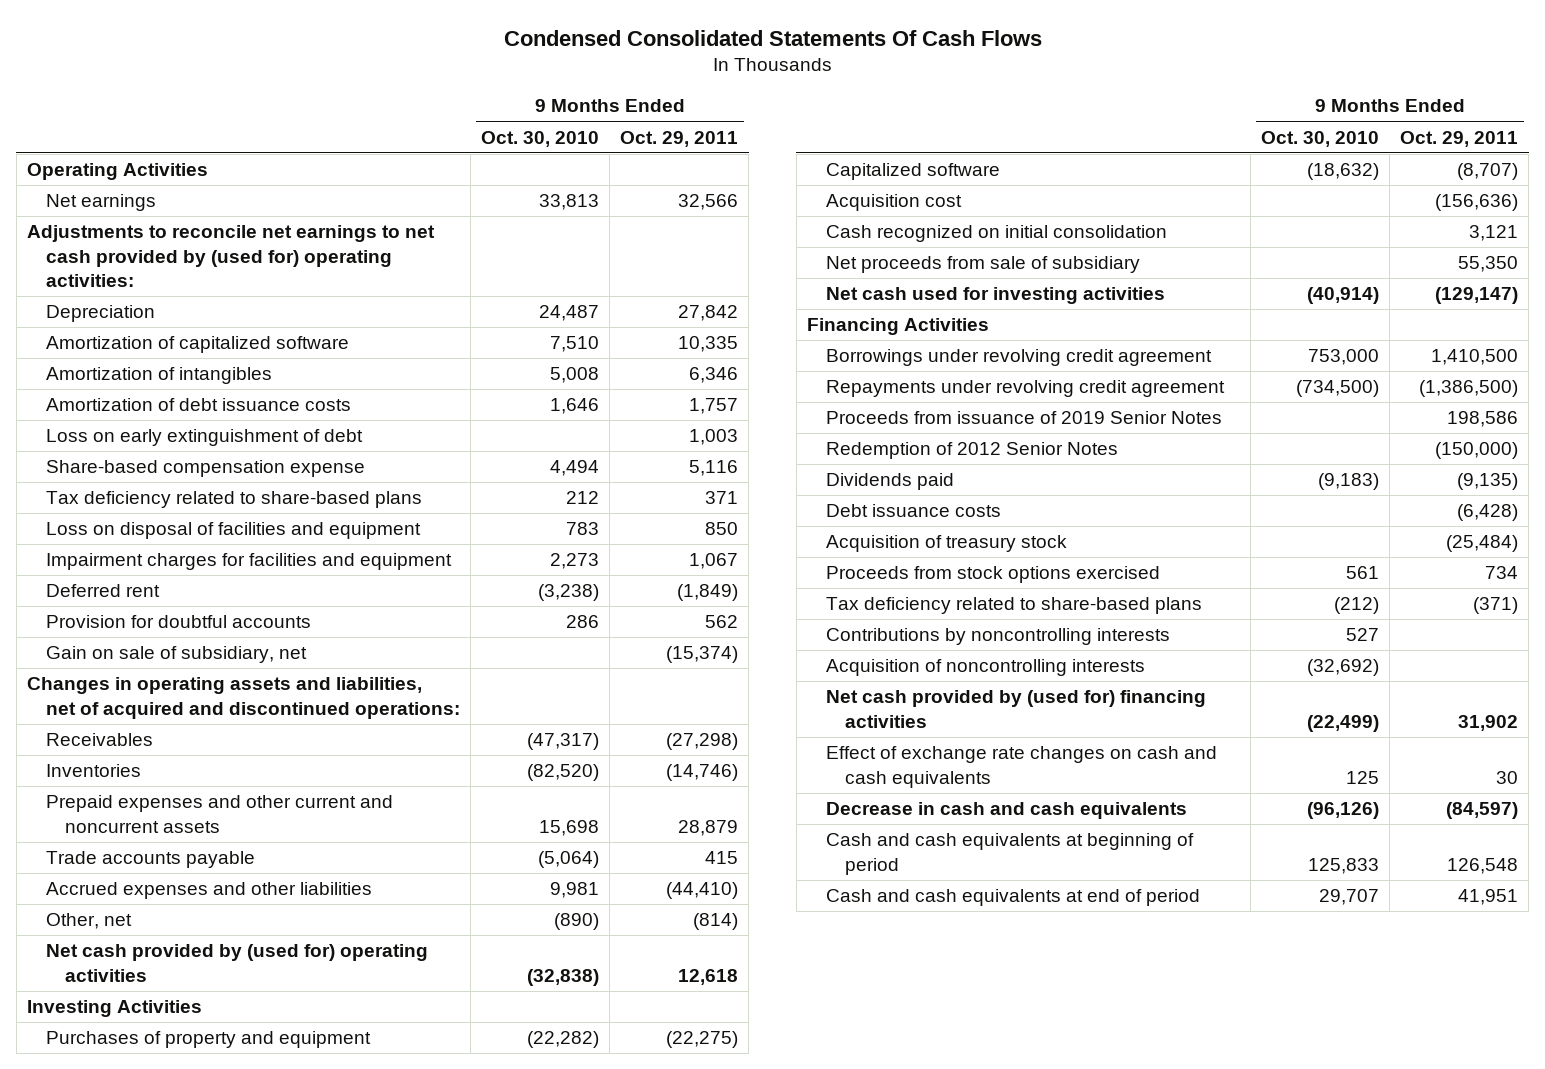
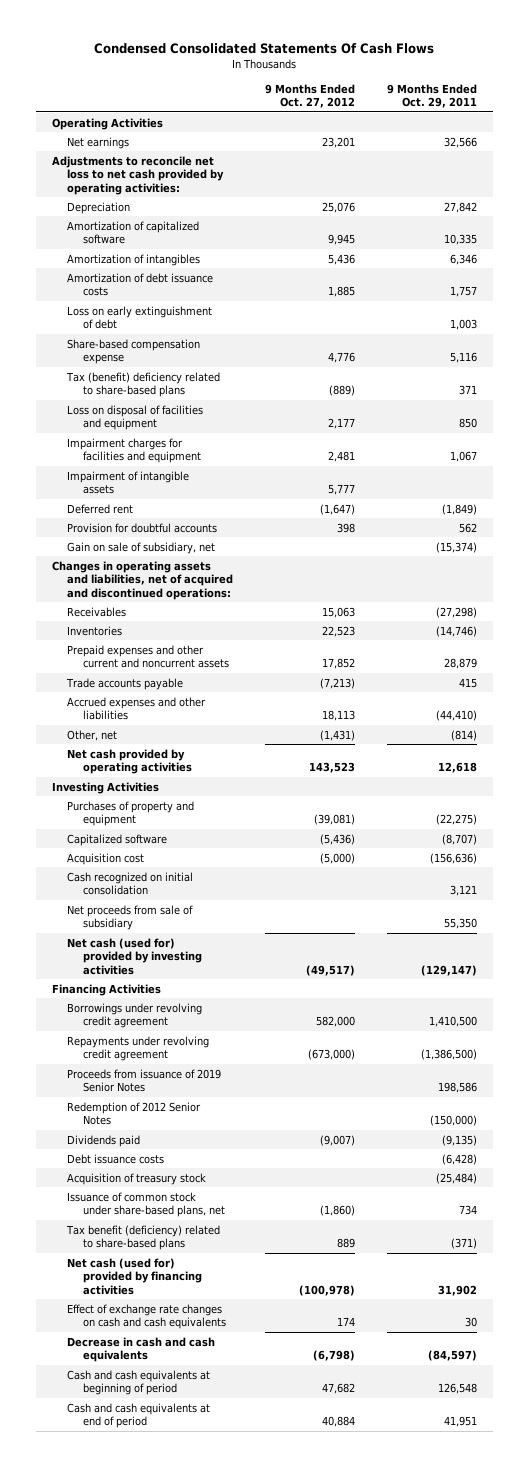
- | 9 Months Ended Oct. 30, 2010 | 9 Months Ended Oct. 29, 2011
+ | 9 Months Ended Oct. 27, 2012 | 9 Months Ended Oct. 29, 2011
- Adjustments to reconcile net earnings to net cash provided by (used for) operating activities:
+ Adjustments to reconcile net loss to net cash provided by operating activities:
- Tax deficiency related to share-based plans | 212 | 371
+ Tax (benefit) deficiency related to share-based plans | (889) | 371
+ Impairment of intangible assets | 5,777 |
- Net cash provided by (used for) operating activities | (32,838) | 12,618
+ Net cash provided by operating activities | 143,523 | 12,618
- Net cash used for investing activities | (40,914) | (129,147)
+ Net cash (used for) provided by investing activities | (49,517) | (129,147)
- Proceeds from stock options exercised | 561 | 734
- Tax deficiency related to share-based plans | (212) | (371)
- Contributions by noncontrolling interests | 527 |
- Acquisition of noncontrolling interests | (32,692) |
- Net cash provided by (used for) financing activities | (22,499) | 31,902
+ Issuance of common stock under share-based plans, net | (1,860) | 734
+ Tax benefit (deficiency) related to share-based plans | 889 | (371)
+ Net cash (used for) provided by financing activities | (100,978) | 31,902

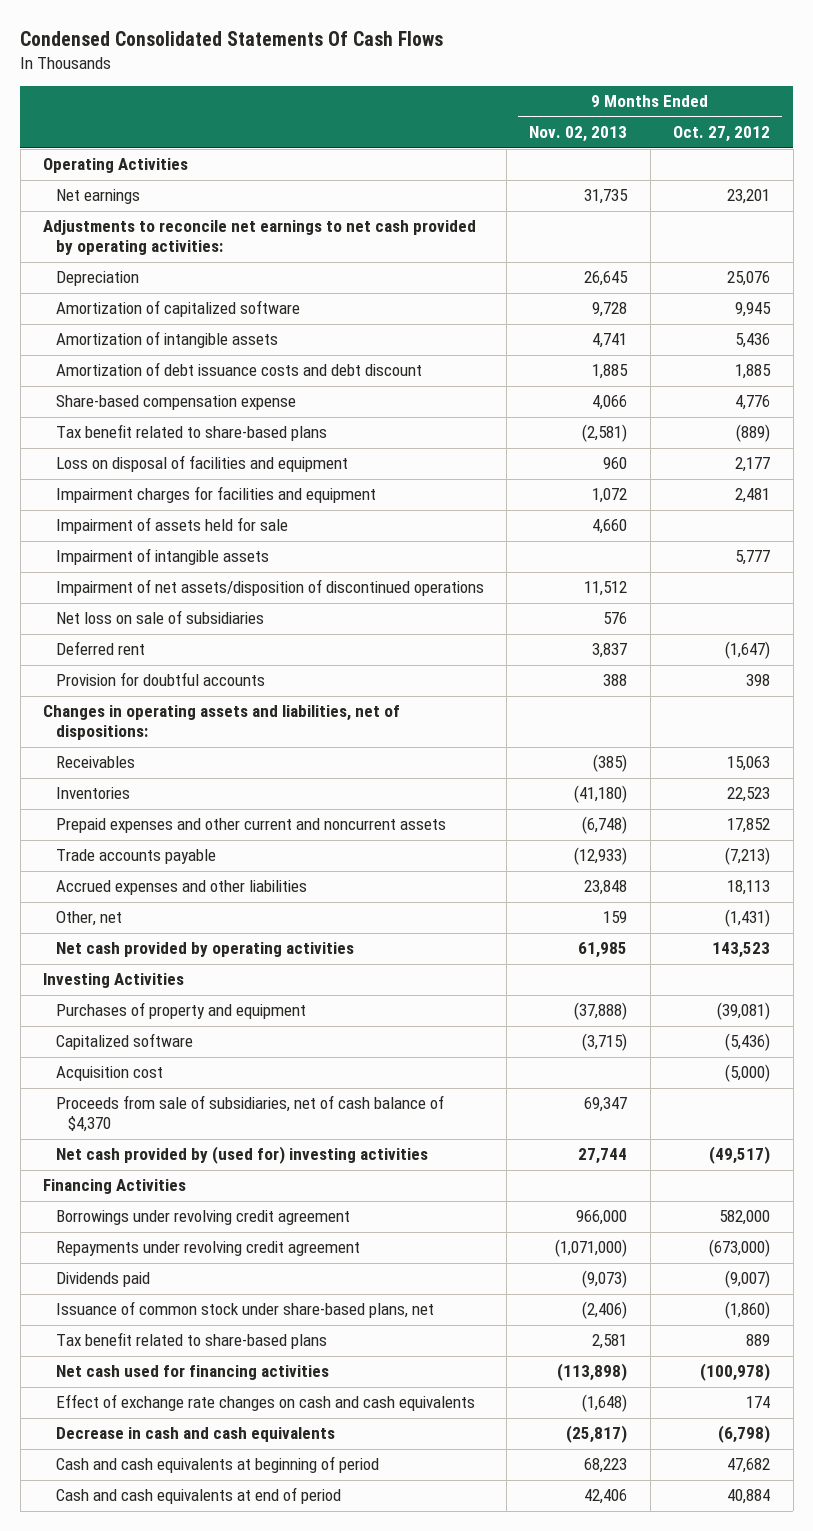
- | 9 Months Ended Oct. 27, 2012 | 9 Months Ended Oct. 29, 2011
+ | 9 Months Ended Nov. 02, 2013 | 9 Months Ended Oct. 27, 2012
- Adjustments to reconcile net loss to net cash provided by operating activities:
+ Adjustments to reconcile net earnings to net cash provided by operating activities:
- Amortization of intangibles | 5,436 | 6,346
- Amortization of debt issuance costs | 1,885 | 1,757
- Loss on early extinguishment of debt | | 1,003
+ Amortization of intangible assets | 4,741 | 5,436
+ Amortization of debt issuance costs and debt discount | 1,885 | 1,885
- Tax (benefit) deficiency related to share-based plans | (889) | 371
+ Tax benefit related to share-based plans | (2,581) | (889)
+ Impairment of assets held for sale | 4,660 |
+ Impairment of net assets/disposition of discontinued operations | 11,512 |
+ Net loss on sale of subsidiaries | 576 |
- Gain on sale of subsidiary, net | | (15,374)
- Changes in operating assets and liabilities, net of acquired and discontinued operations:
+ Changes in operating assets and liabilities, net of dispositions:
- Cash recognized on initial consolidation | | 3,121
- Net proceeds from sale of subsidiary | | 55,350
- Net cash (used for) provided by investing activities | (49,517) | (129,147)
+ Proceeds from sale of subsidiaries, net of cash balance of $4,370 | 69,347 |
+ Net cash provided by (used for) investing activities | 27,744 | (49,517)
- Proceeds from issuance of 2019 Senior Notes | | 198,586
- Redemption of 2012 Senior Notes | | (150,000)
- Debt issuance costs | | (6,428)
- Acquisition of treasury stock | | (25,484)
- Tax benefit (deficiency) related to share-based plans | 889 | (371)
- Net cash (used for) provided by financing activities | (100,978) | 31,902
+ Tax benefit related to share-based plans | 2,581 | 889
+ Net cash used for financing activities | (113,898) | (100,978)

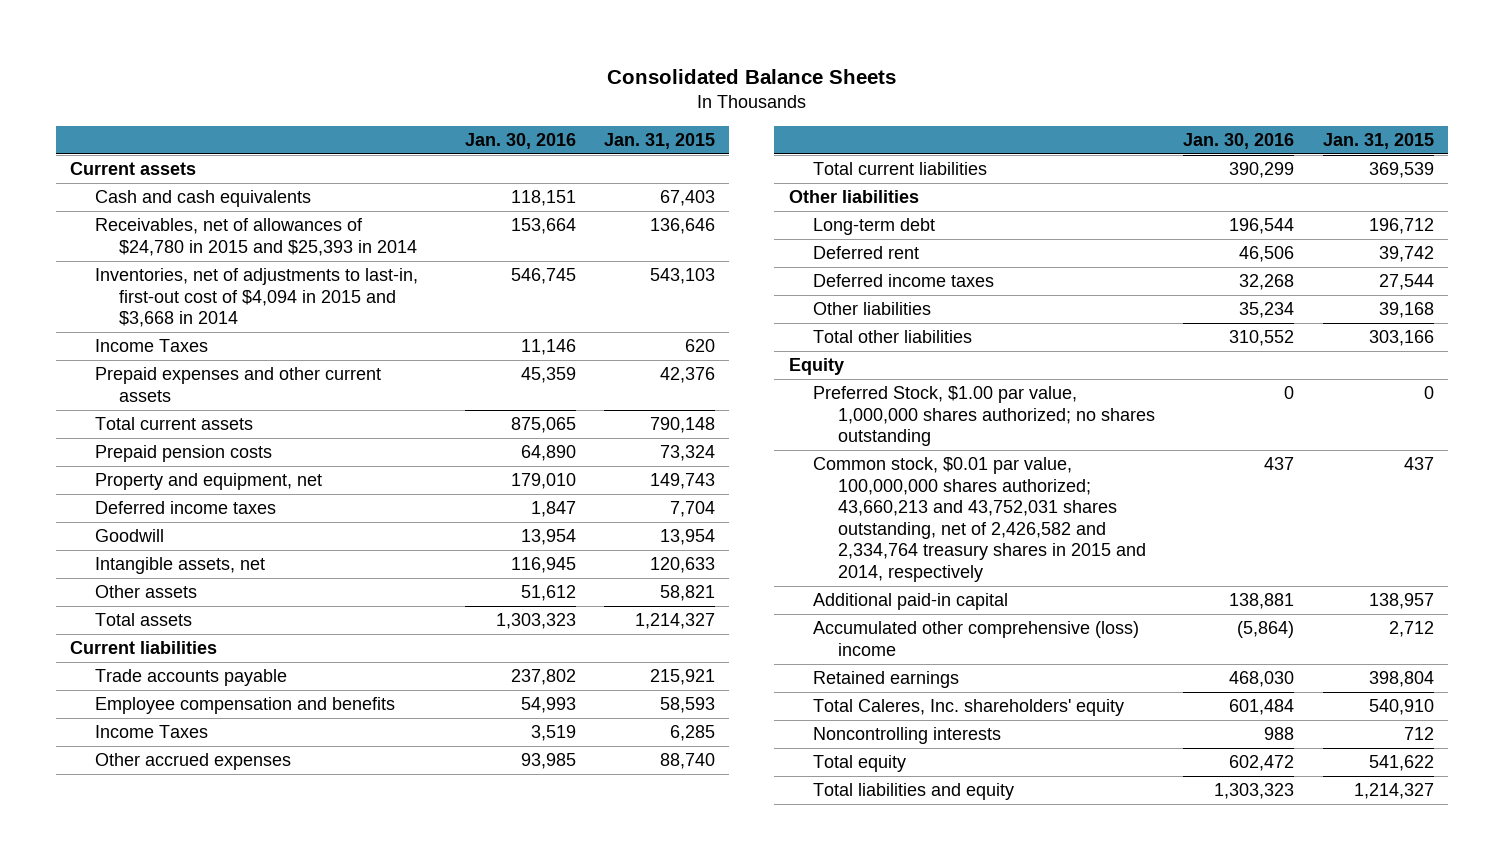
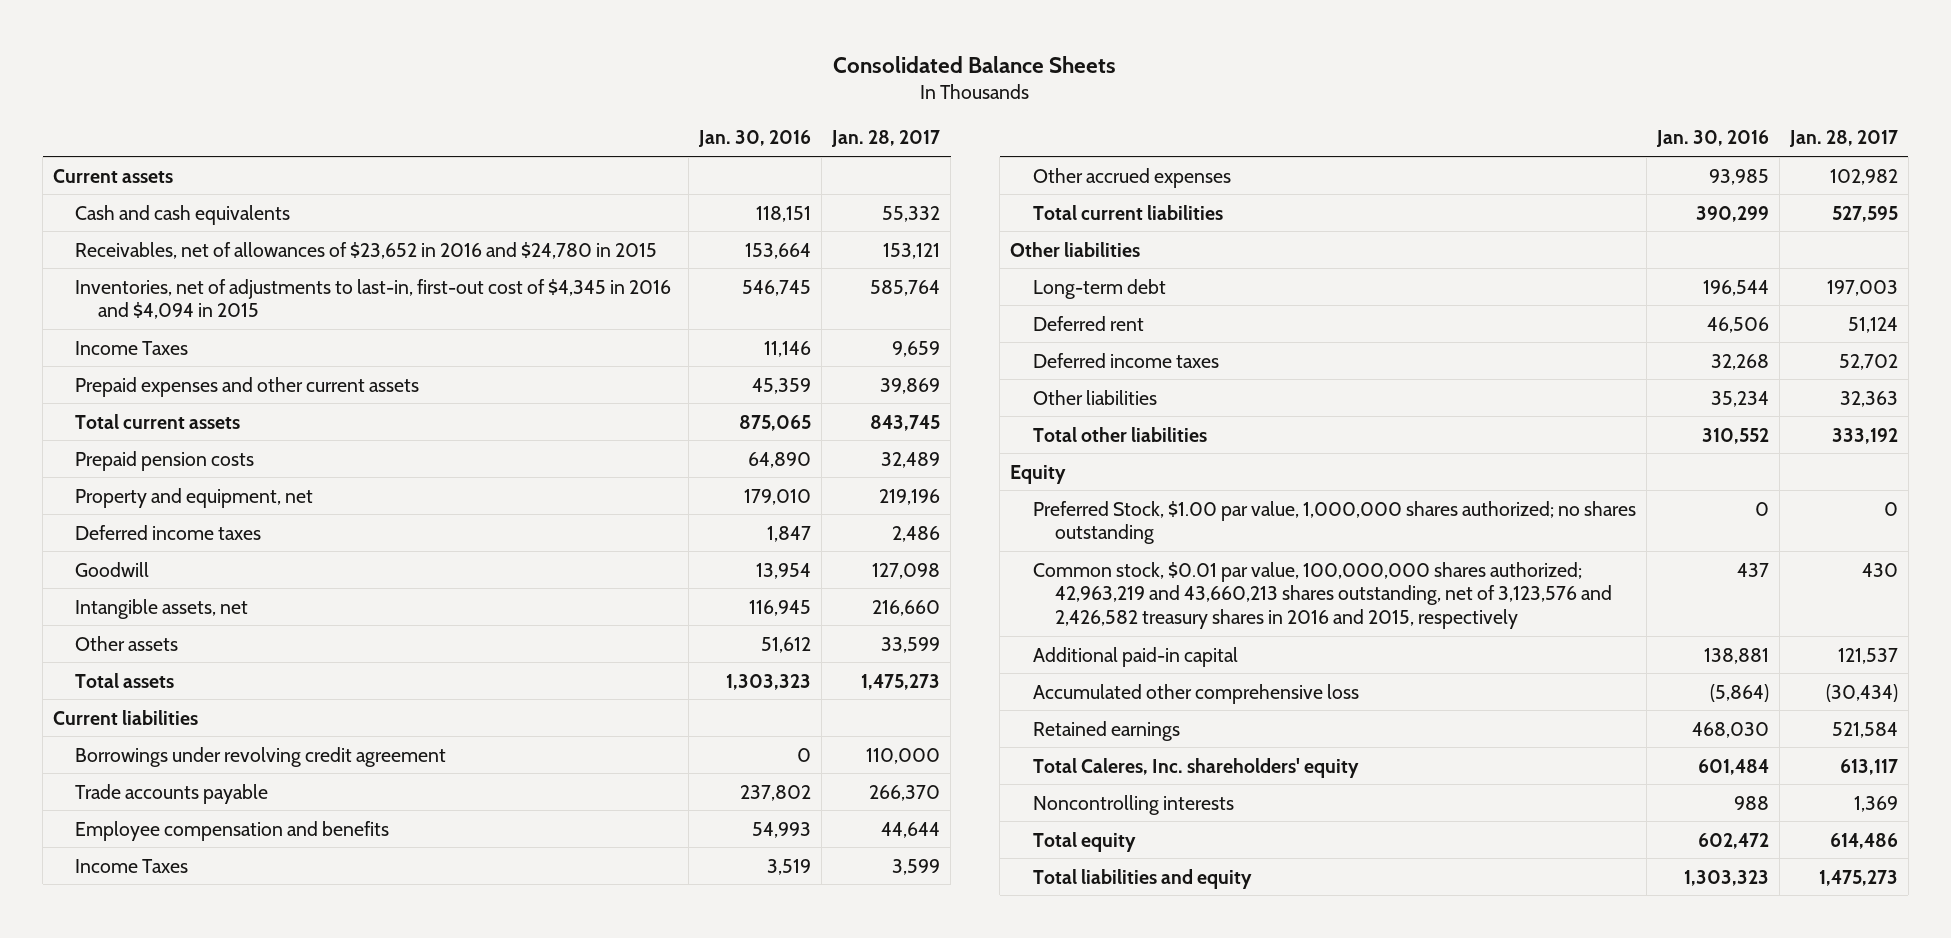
- | Jan. 30, 2016 | Jan. 31, 2015
+ | Jan. 30, 2016 | Jan. 28, 2017
- Receivables, net of allowances of $24,780 in 2015 and $25,393 in 2014 | 153,664 | 136,646
- Inventories, net of adjustments to last-in, first-out cost of $4,094 in 2015 and $3,668 in 2014 | 546,745 | 543,103
+ Receivables, net of allowances of $23,652 in 2016 and $24,780 in 2015 | 153,664 | 153,121
+ Inventories, net of adjustments to last-in, first-out cost of $4,345 in 2016 and $4,094 in 2015 | 546,745 | 585,764
+ Borrowings under revolving credit agreement | 0 | 110,000
- Common stock, $0.01 par value, 100,000,000 shares authorized; 43,660,213 and 43,752,031 shares outstanding, net of 2,426,582 and 2,334,764 treasury shares in 2015 and 2014, respectively | 437 | 437
+ Common stock, $0.01 par value, 100,000,000 shares authorized; 42,963,219 and 43,660,213 shares outstanding, net of 3,123,576 and 2,426,582 treasury shares in 2016 and 2015, respectively | 437 | 430
- Accumulated other comprehensive (loss) income | (5,864) | 2,712
+ Accumulated other comprehensive loss | (5,864) | (30,434)

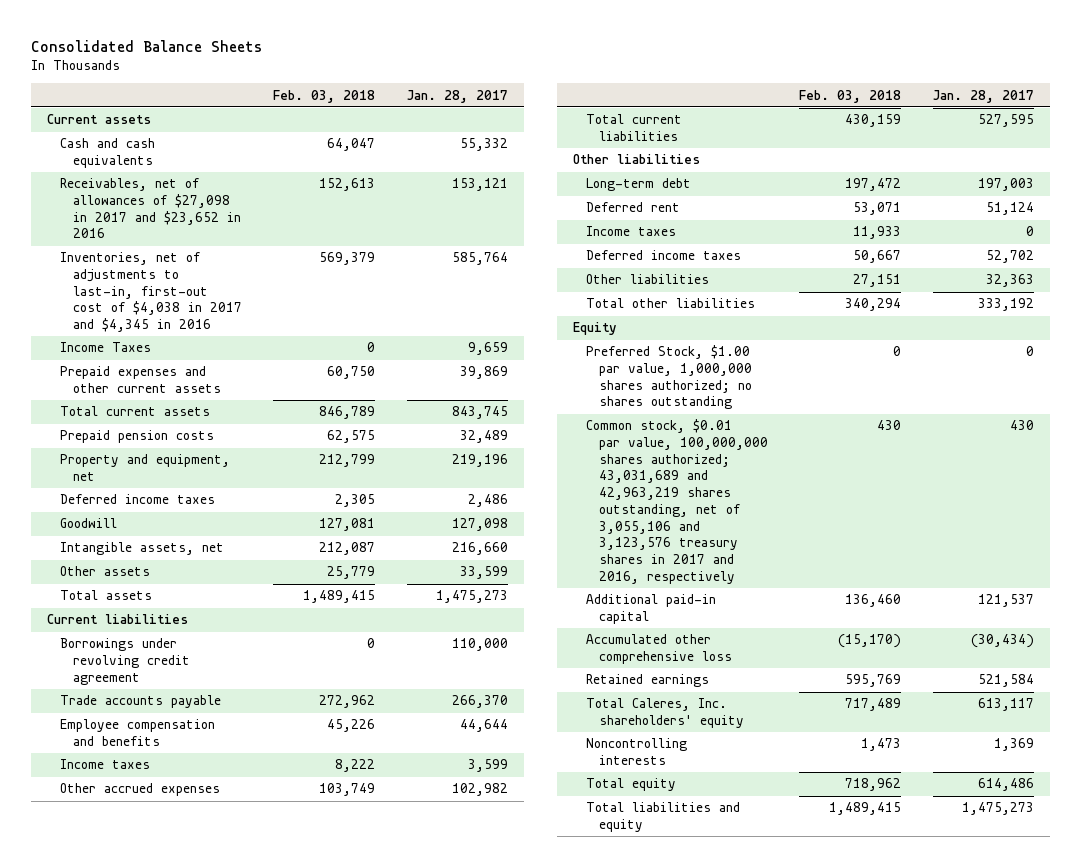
- | Jan. 30, 2016 | Jan. 28, 2017
+ | Feb. 03, 2018 | Jan. 28, 2017
- Receivables, net of allowances of $23,652 in 2016 and $24,780 in 2015 | 153,664 | 153,121
- Inventories, net of adjustments to last-in, first-out cost of $4,345 in 2016 and $4,094 in 2015 | 546,745 | 585,764
+ Receivables, net of allowances of $27,098 in 2017 and $23,652 in 2016 | 152,613 | 153,121
+ Inventories, net of adjustments to last-in, first-out cost of $4,038 in 2017 and $4,345 in 2016 | 569,379 | 585,764
- Income Taxes | 3,519 | 3,599
+ Income taxes | 8,222 | 3,599
+ Income taxes | 11,933 | 0
- Common stock, $0.01 par value, 100,000,000 shares authorized; 42,963,219 and 43,660,213 shares outstanding, net of 3,123,576 and 2,426,582 treasury shares in 2016 and 2015, respectively | 437 | 430
+ Common stock, $0.01 par value, 100,000,000 shares authorized; 43,031,689 and 42,963,219 shares outstanding, net of 3,055,106 and 3,123,576 treasury shares in 2017 and 2016, respectively | 430 | 430

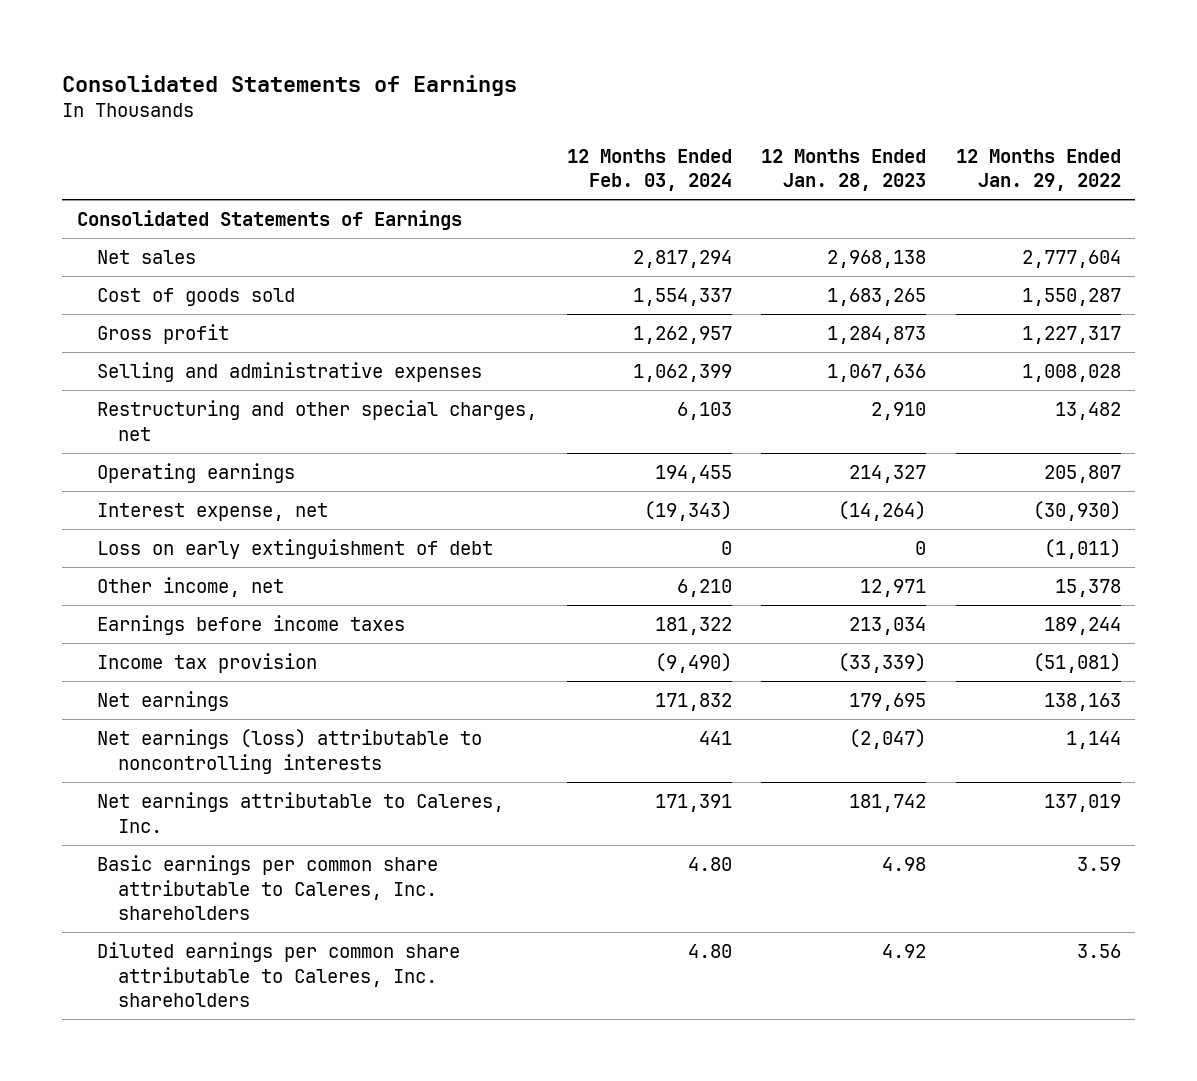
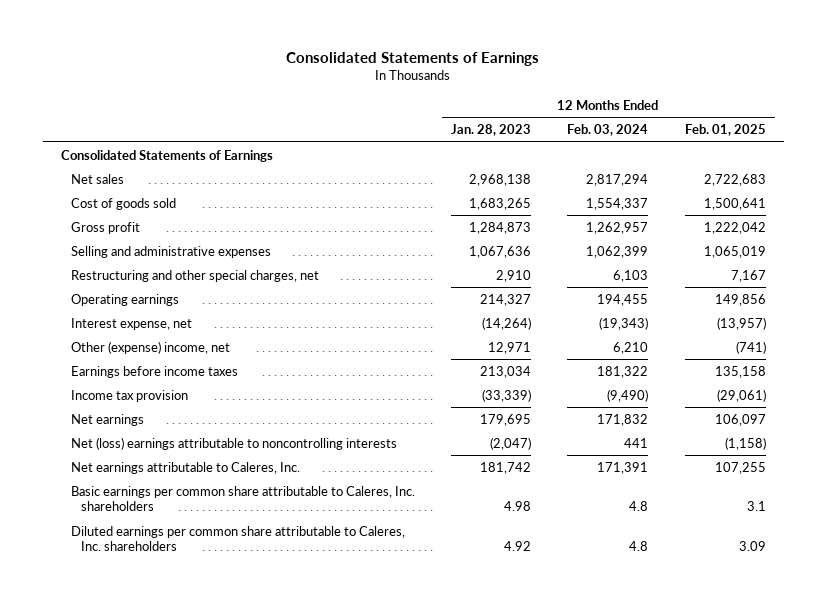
- | 12 Months Ended Feb. 03, 2024 | 12 Months Ended Jan. 28, 2023 | 12 Months Ended Jan. 29, 2022
+ | 12 Months Ended Jan. 28, 2023 | 12 Months Ended Feb. 03, 2024 | 12 Months Ended Feb. 01, 2025
- Loss on early extinguishment of debt | 0 | 0 | (1,011)
- Other income, net | 6,210 | 12,971 | 15,378
+ Other (expense) income, net | 12,971 | 6,210 | (741)
- Net earnings (loss) attributable to noncontrolling interests | 441 | (2,047) | 1,144
+ Net (loss) earnings attributable to noncontrolling interests | (2,047) | 441 | (1,158)
- Basic earnings per common share attributable to Caleres, Inc. shareholders | 4.80 | 4.98 | 3.59
- Diluted earnings per common share attributable to Caleres, Inc. shareholders | 4.80 | 4.92 | 3.56
+ Basic earnings per common share attributable to Caleres, Inc. shareholders | 4.98 | 4.8 | 3.1
+ Diluted earnings per common share attributable to Caleres, Inc. shareholders | 4.92 | 4.8 | 3.09

